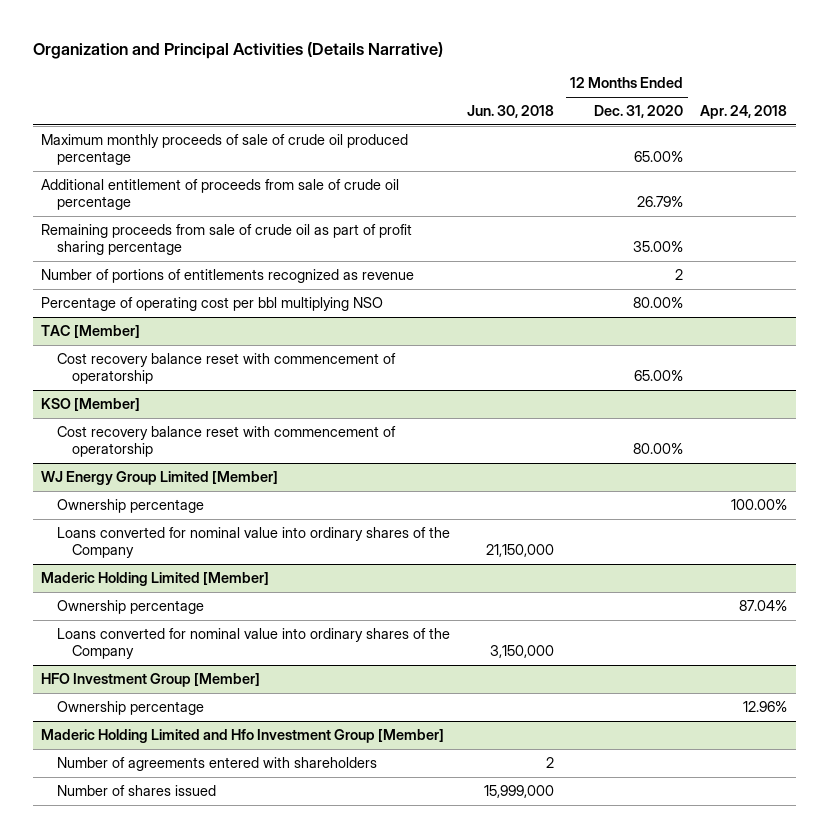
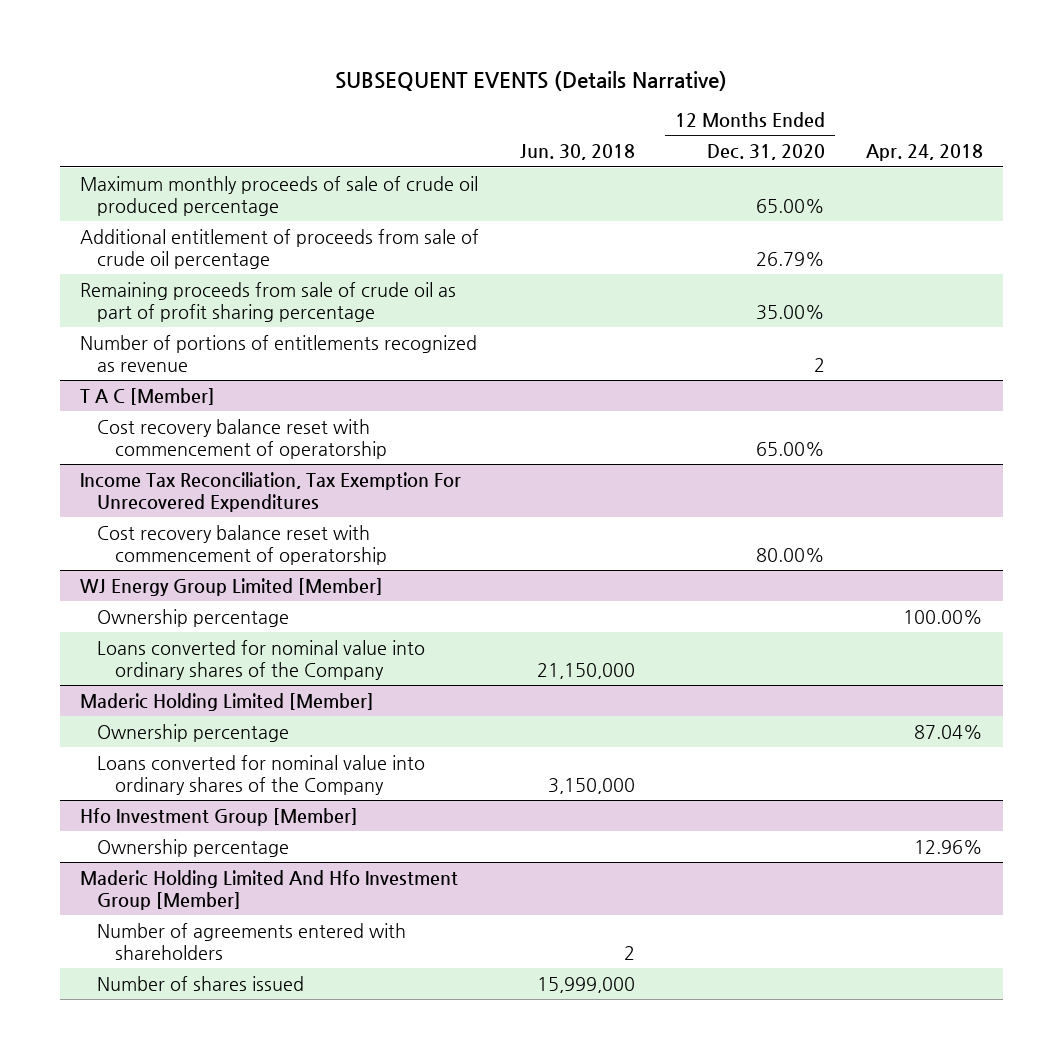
- Organization and Principal Activities (Details Narrative)
+ SUBSEQUENT EVENTS (Details Narrative)
- Percentage of operating cost per bbl multiplying NSO | | 80.00% |
- TAC [Member]
+ T A C [Member]
- KSO [Member]
+ Income Tax Reconciliation, Tax Exemption For Unrecovered Expenditures
- HFO Investment Group [Member]
+ Hfo Investment Group [Member]
- Maderic Holding Limited and Hfo Investment Group [Member]
+ Maderic Holding Limited And Hfo Investment Group [Member]

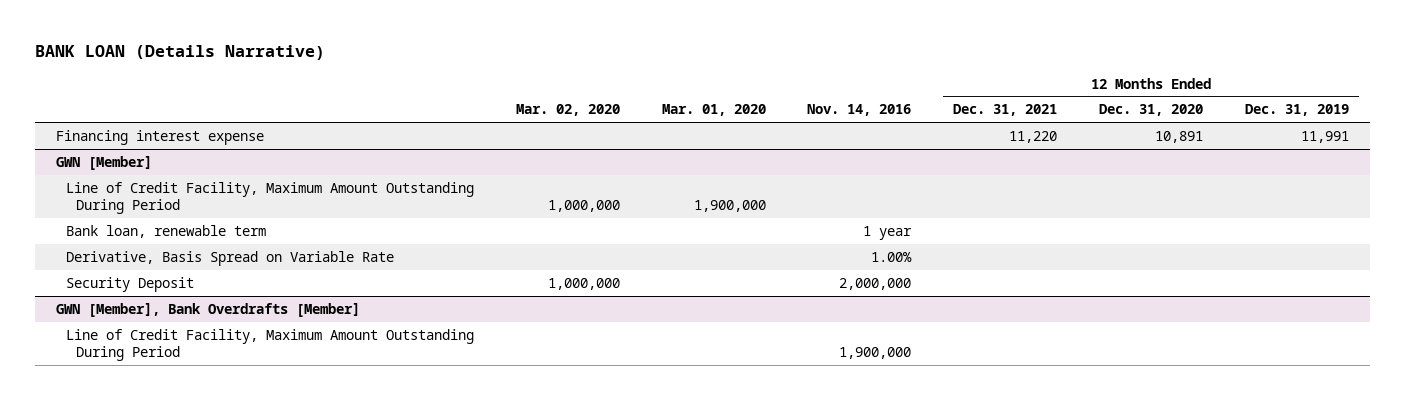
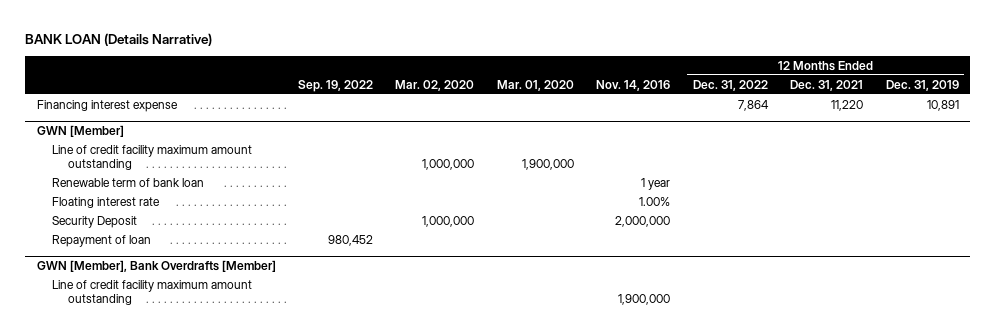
- | Mar. 02, 2020 | Mar. 01, 2020 | Nov. 14, 2016 | 12 Months Ended Dec. 31, 2021 | 12 Months Ended Dec. 31, 2020 | 12 Months Ended Dec. 31, 2019
+ | Sep. 19, 2022 | Mar. 02, 2020 | Mar. 01, 2020 | Nov. 14, 2016 | 12 Months Ended Dec. 31, 2022 | 12 Months Ended Dec. 31, 2021 | 12 Months Ended Dec. 31, 2019
- Financing interest expense | | | | 11,220 | 10,891 | 11,991
+ Financing interest expense | | | | | 7,864 | 11,220 | 10,891
@ GWN [Member]
- Line of Credit Facility, Maximum Amount Outstanding During Period | 1,000,000 | 1,900,000 | | | |
- Bank loan, renewable term | | | 1 year | | |
- Derivative, Basis Spread on Variable Rate | | | 1.00% | | |
+ Line of credit facility maximum amount outstanding | | 1,000,000 | 1,900,000 | | | |
+ Renewable term of bank loan | | | | 1 year | | |
+ Floating interest rate | | | | 1.00% | | |
+ Repayment of loan | 980,452 | | | | | |
@ GWN [Member], Bank Overdrafts [Member]
- Line of Credit Facility, Maximum Amount Outstanding During Period | | | 1,900,000 | | |
+ Line of credit facility maximum amount outstanding | | | | 1,900,000 | | |

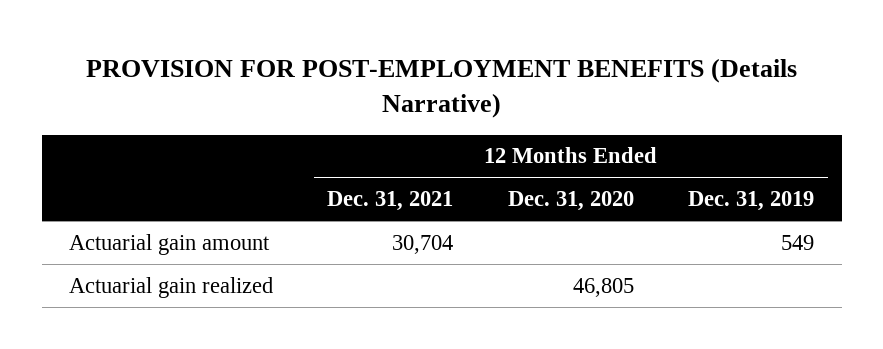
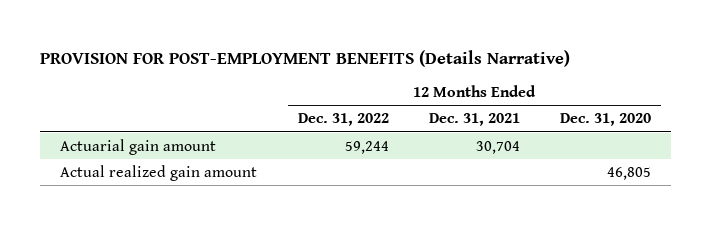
- | 12 Months Ended Dec. 31, 2021 | 12 Months Ended Dec. 31, 2020 | 12 Months Ended Dec. 31, 2019
+ | 12 Months Ended Dec. 31, 2022 | 12 Months Ended Dec. 31, 2021 | 12 Months Ended Dec. 31, 2020
- Actuarial gain realized | | 46,805 |
+ Actual realized gain amount | | | 46,805

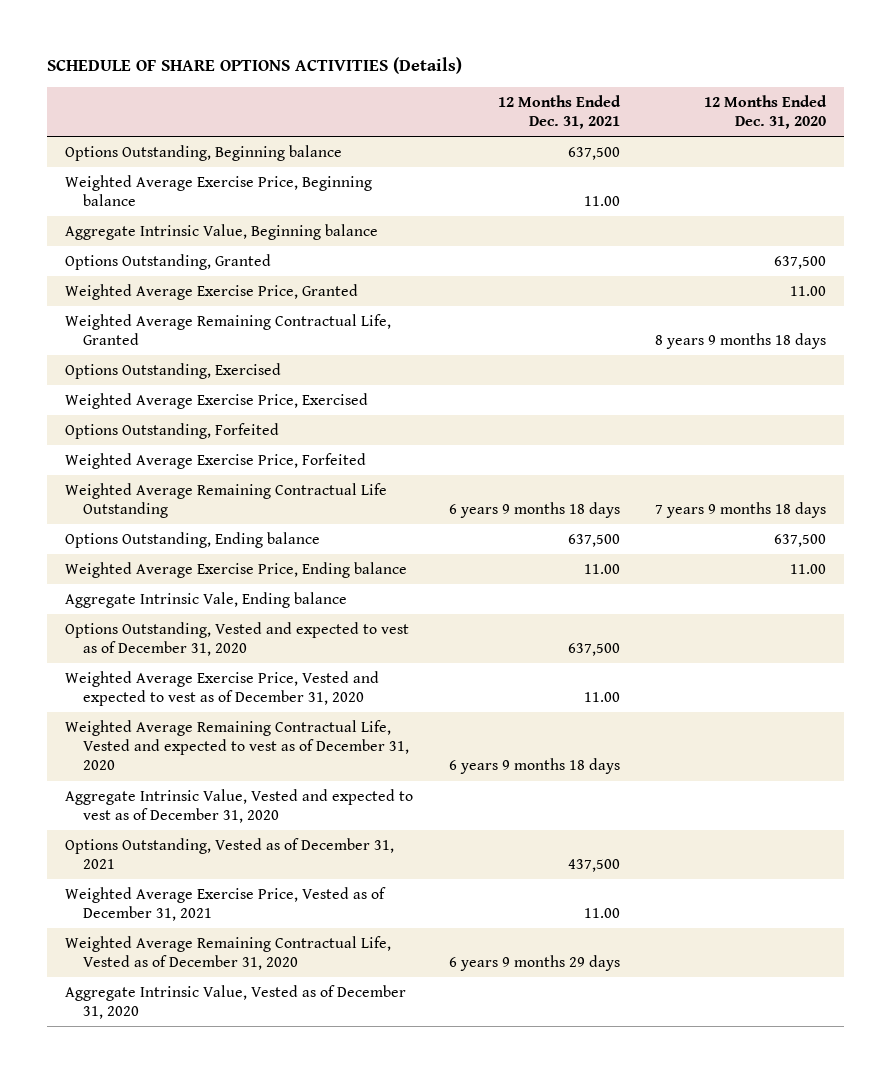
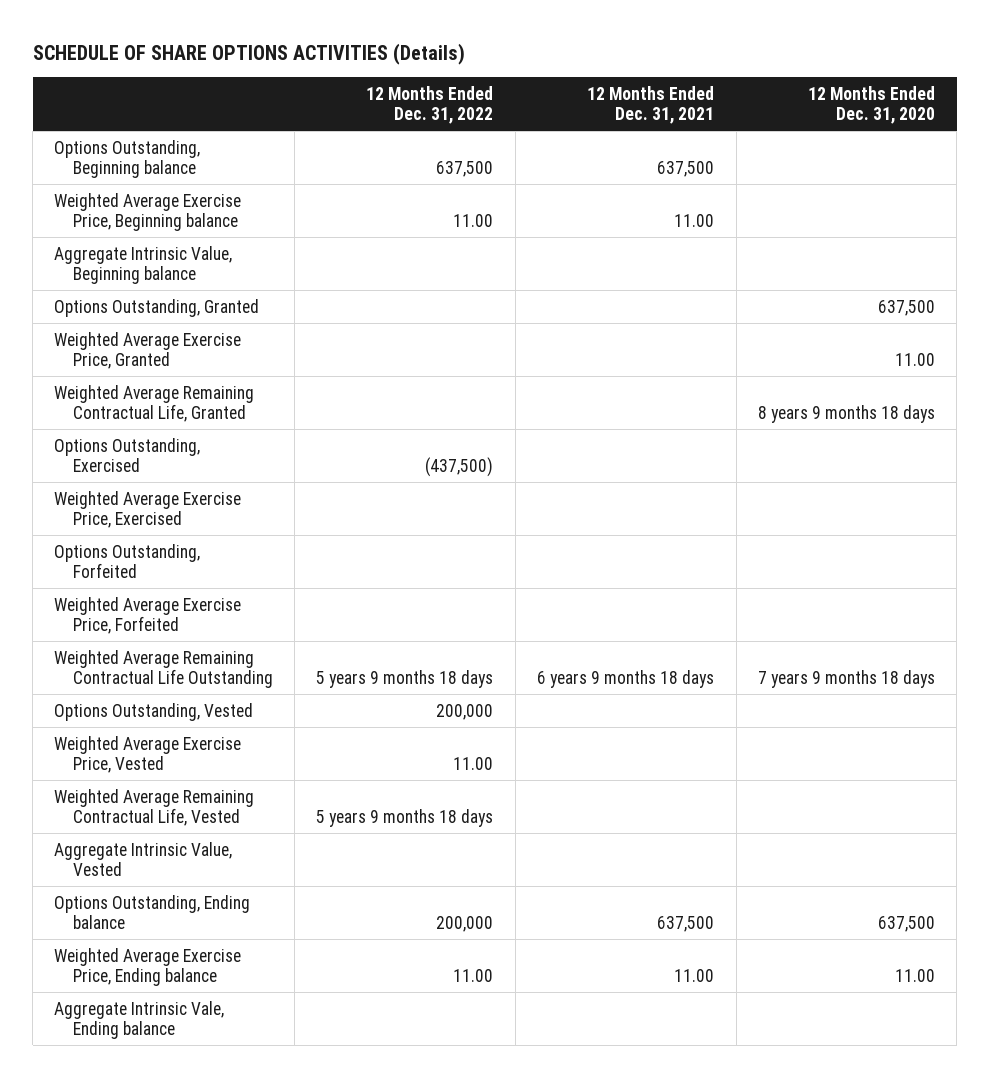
- | 12 Months Ended Dec. 31, 2021 | 12 Months Ended Dec. 31, 2020
+ | 12 Months Ended Dec. 31, 2022 | 12 Months Ended Dec. 31, 2021 | 12 Months Ended Dec. 31, 2020
+ Options Outstanding, Vested | 200,000 | |
+ Weighted Average Exercise Price, Vested | 11.00 | |
+ Weighted Average Remaining Contractual Life, Vested | 5 years 9 months 18 days | |
+ Aggregate Intrinsic Value, Vested
- Options Outstanding, Vested and expected to vest as of December 31, 2020 | 637,500 |
- Weighted Average Exercise Price, Vested and expected to vest as of December 31, 2020 | 11.00 |
- Weighted Average Remaining Contractual Life, Vested and expected to vest as of December 31, 2020 | 6 years 9 months 18 days |
- Aggregate Intrinsic Value, Vested and expected to vest as of December 31, 2020
- Options Outstanding, Vested as of December 31, 2021 | 437,500 |
- Weighted Average Exercise Price, Vested as of December 31, 2021 | 11.00 |
- Weighted Average Remaining Contractual Life, Vested as of December 31, 2020 | 6 years 9 months 29 days |
- Aggregate Intrinsic Value, Vested as of December 31, 2020

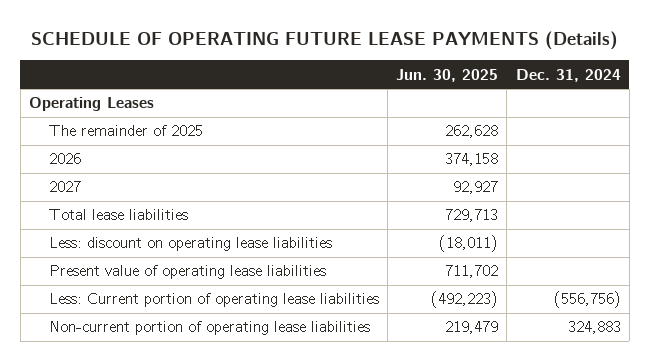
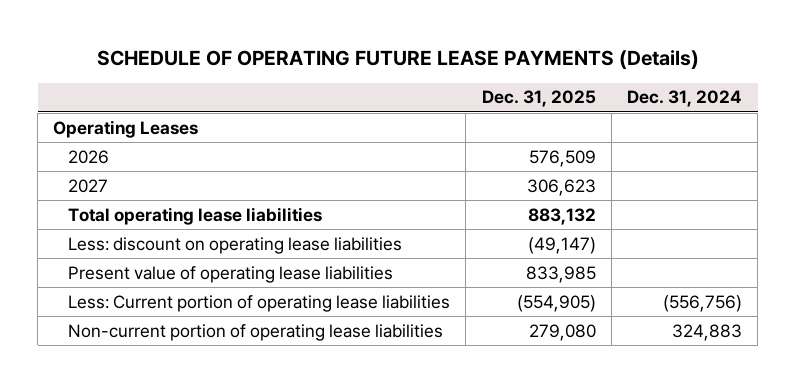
- | Jun. 30, 2025 | Dec. 31, 2024
+ | Dec. 31, 2025 | Dec. 31, 2024
- The remainder of 2025 | 262,628 |
- Total lease liabilities | 729,713 |
+ Total operating lease liabilities | 883,132 |

